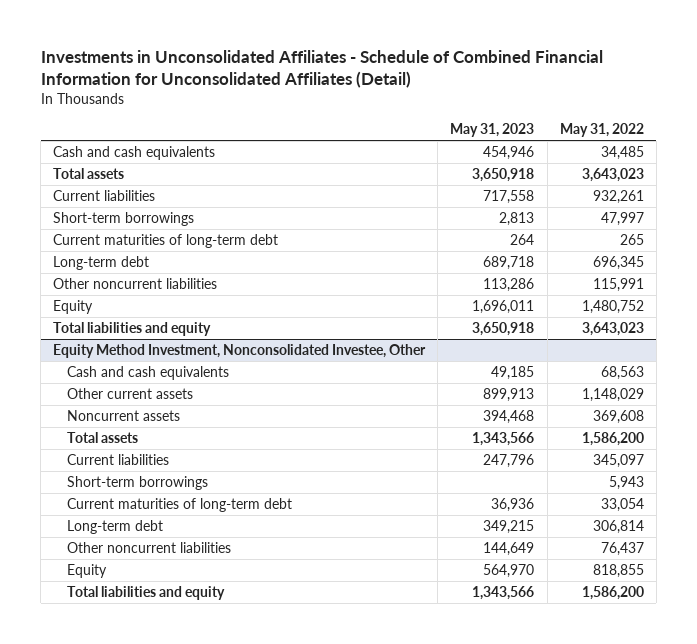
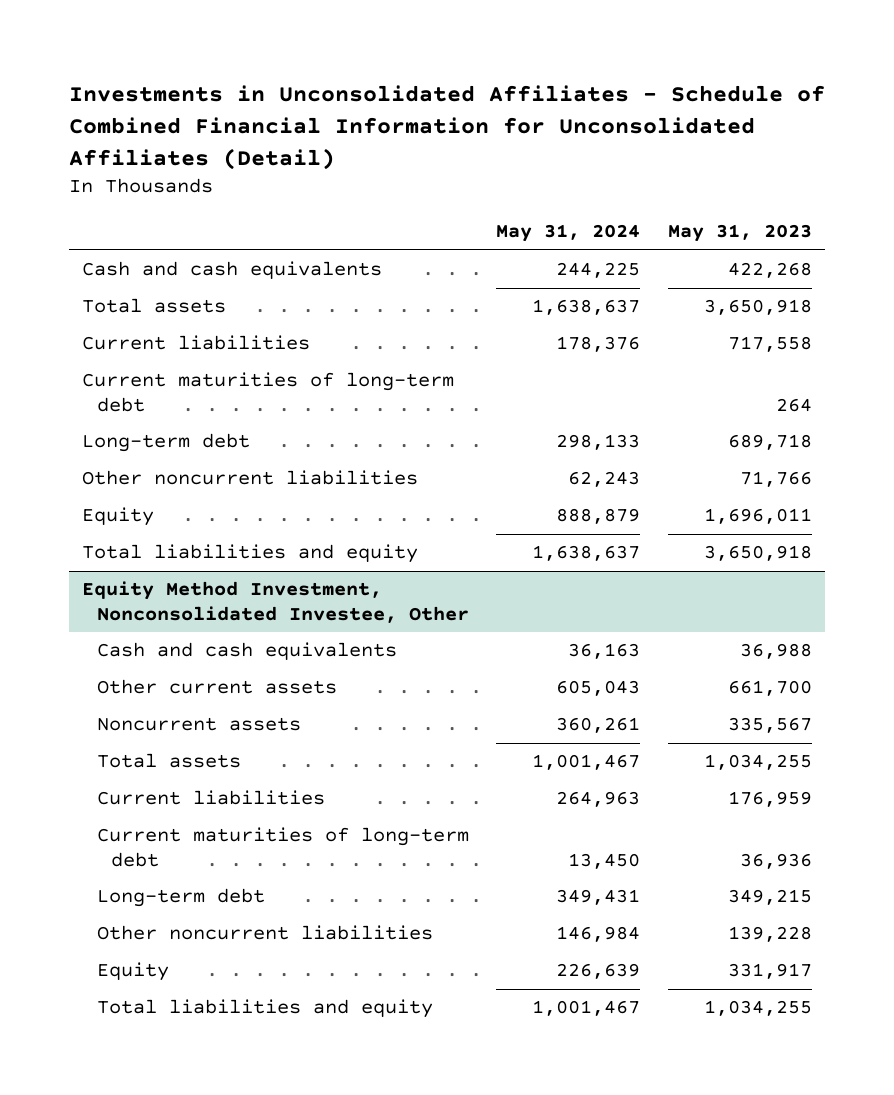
- | May 31, 2023 | May 31, 2022
+ | May 31, 2024 | May 31, 2023
- Cash and cash equivalents | 454,946 | 34,485
+ Cash and cash equivalents | 244,225 | 422,268
- Short-term borrowings | 2,813 | 47,997
- Other noncurrent liabilities | 113,286 | 115,991
+ Other noncurrent liabilities | 62,243 | 71,766
@ Equity Method Investment, Nonconsolidated Investee, Other
- Cash and cash equivalents | 49,185 | 68,563
- Other current assets | 899,913 | 1,148,029
- Noncurrent assets | 394,468 | 369,608
- Total assets | 1,343,566 | 1,586,200
- Current liabilities | 247,796 | 345,097
- Short-term borrowings | | 5,943
+ Cash and cash equivalents | 36,163 | 36,988
+ Other current assets | 605,043 | 661,700
+ Noncurrent assets | 360,261 | 335,567
+ Total assets | 1,001,467 | 1,034,255
+ Current liabilities | 264,963 | 176,959
- Other noncurrent liabilities | 144,649 | 76,437
- Equity | 564,970 | 818,855
- Total liabilities and equity | 1,343,566 | 1,586,200
+ Other noncurrent liabilities | 146,984 | 139,228
+ Equity | 226,639 | 331,917
+ Total liabilities and equity | 1,001,467 | 1,034,255

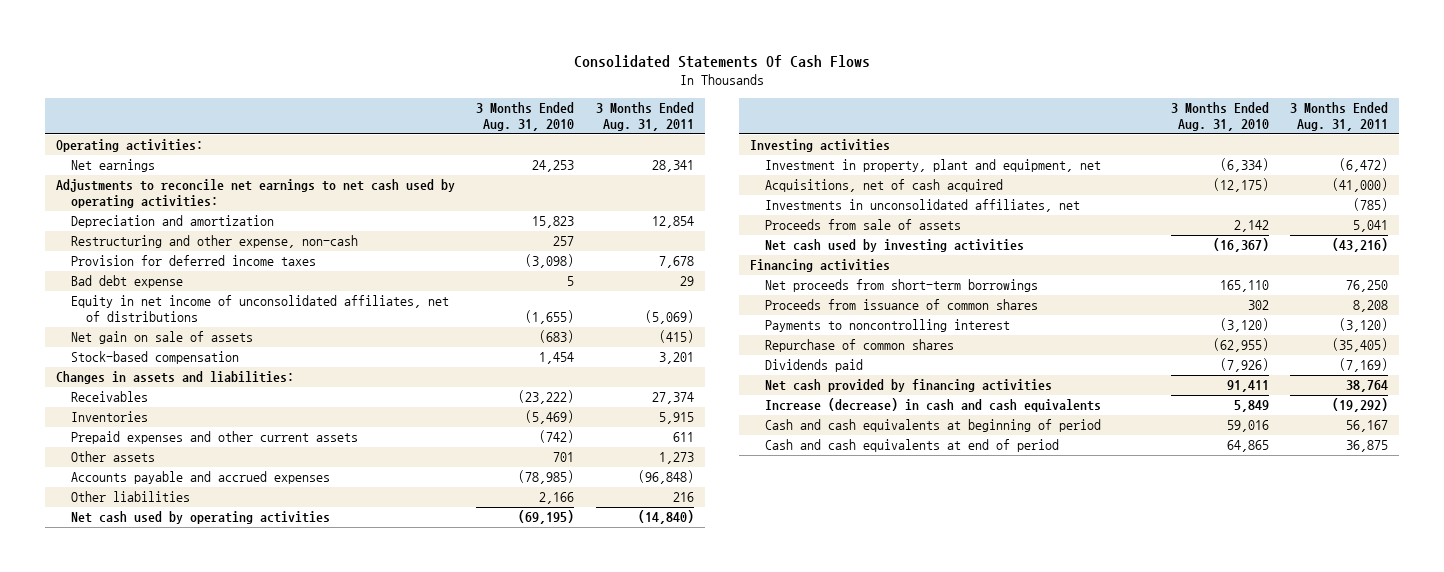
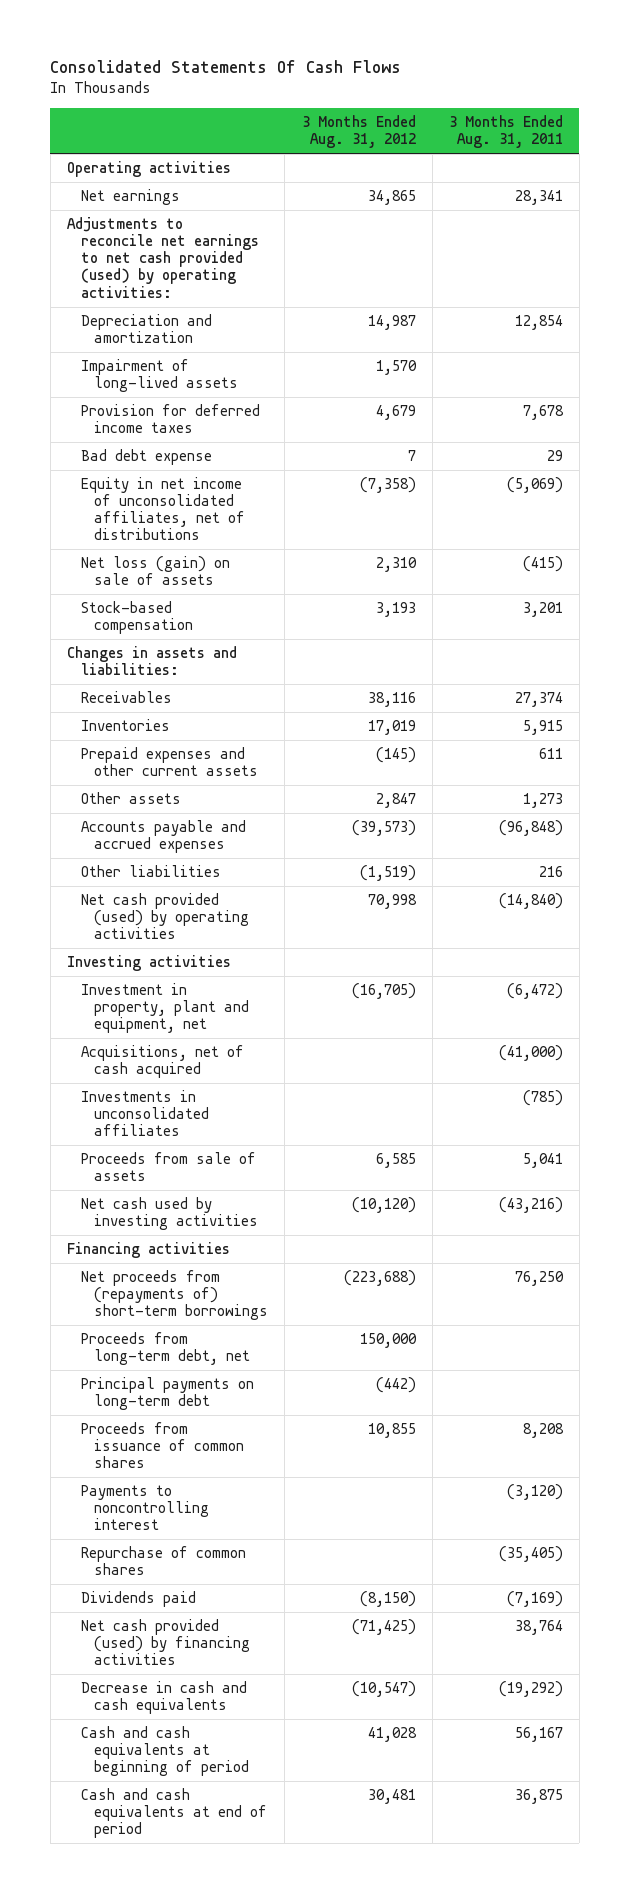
- | 3 Months Ended Aug. 31, 2010 | 3 Months Ended Aug. 31, 2011
+ | 3 Months Ended Aug. 31, 2012 | 3 Months Ended Aug. 31, 2011
- Operating activities:
+ Operating activities
- Adjustments to reconcile net earnings to net cash used by operating activities:
+ Adjustments to reconcile net earnings to net cash provided (used) by operating activities:
- Restructuring and other expense, non-cash | 257 |
+ Impairment of long-lived assets | 1,570 |
- Net gain on sale of assets | (683) | (415)
+ Net loss (gain) on sale of assets | 2,310 | (415)
- Net cash used by operating activities | (69,195) | (14,840)
+ Net cash provided (used) by operating activities | 70,998 | (14,840)
- Investments in unconsolidated affiliates, net | | (785)
+ Investments in unconsolidated affiliates | | (785)
- Net proceeds from short-term borrowings | 165,110 | 76,250
+ Net proceeds from (repayments of) short-term borrowings | (223,688) | 76,250
+ Proceeds from long-term debt, net | 150,000 |
+ Principal payments on long-term debt | (442) |
- Net cash provided by financing activities | 91,411 | 38,764
- Increase (decrease) in cash and cash equivalents | 5,849 | (19,292)
+ Net cash provided (used) by financing activities | (71,425) | 38,764
+ Decrease in cash and cash equivalents | (10,547) | (19,292)

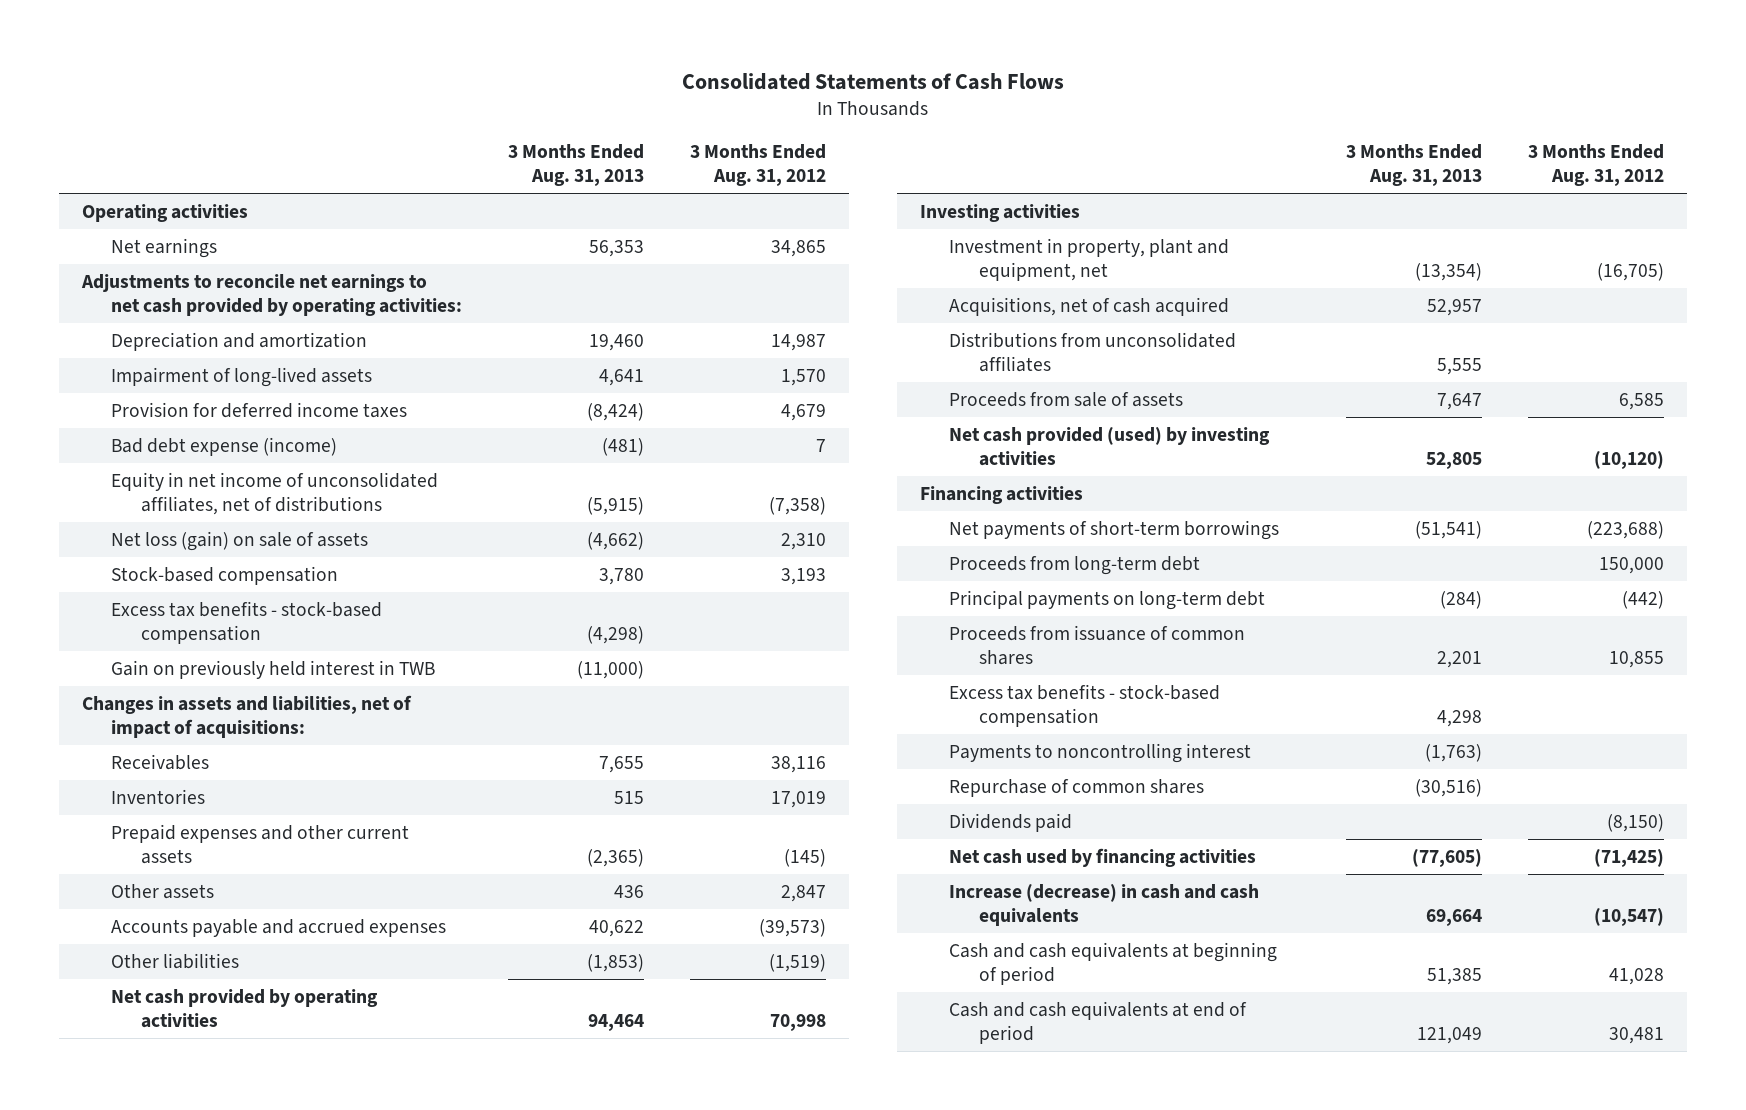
- Consolidated Statements Of Cash Flows
+ Consolidated Statements of Cash Flows
- | 3 Months Ended Aug. 31, 2012 | 3 Months Ended Aug. 31, 2011
+ | 3 Months Ended Aug. 31, 2013 | 3 Months Ended Aug. 31, 2012
- Adjustments to reconcile net earnings to net cash provided (used) by operating activities:
+ Adjustments to reconcile net earnings to net cash provided by operating activities:
- Bad debt expense | 7 | 29
+ Bad debt expense (income) | (481) | 7
- Changes in assets and liabilities:
+ Excess tax benefits - stock-based compensation | (4,298) |
+ Gain on previously held interest in TWB | (11,000) |
+ Changes in assets and liabilities, net of impact of acquisitions:
- Net cash provided (used) by operating activities | 70,998 | (14,840)
+ Net cash provided by operating activities | 94,464 | 70,998
- Investments in unconsolidated affiliates | | (785)
+ Distributions from unconsolidated affiliates | 5,555 |
- Net cash used by investing activities | (10,120) | (43,216)
+ Net cash provided (used) by investing activities | 52,805 | (10,120)
- Net proceeds from (repayments of) short-term borrowings | (223,688) | 76,250
- Proceeds from long-term debt, net | 150,000 |
+ Net payments of short-term borrowings | (51,541) | (223,688)
+ Proceeds from long-term debt | | 150,000
+ Excess tax benefits - stock-based compensation | 4,298 |
- Net cash provided (used) by financing activities | (71,425) | 38,764
- Decrease in cash and cash equivalents | (10,547) | (19,292)
+ Net cash used by financing activities | (77,605) | (71,425)
+ Increase (decrease) in cash and cash equivalents | 69,664 | (10,547)

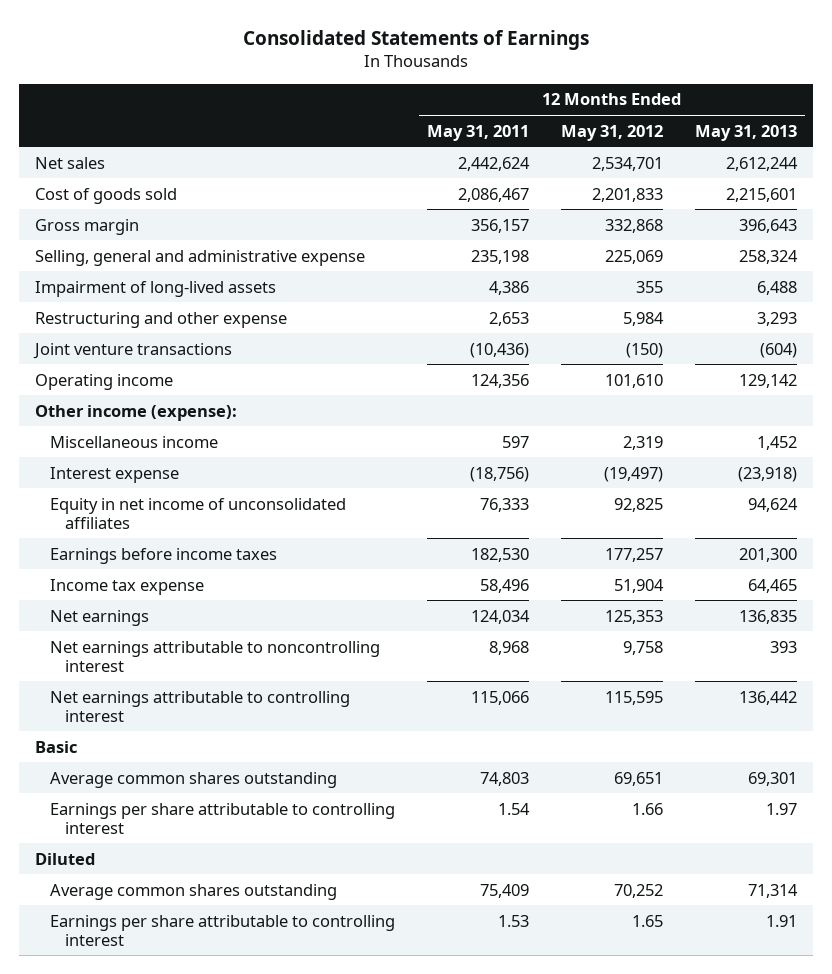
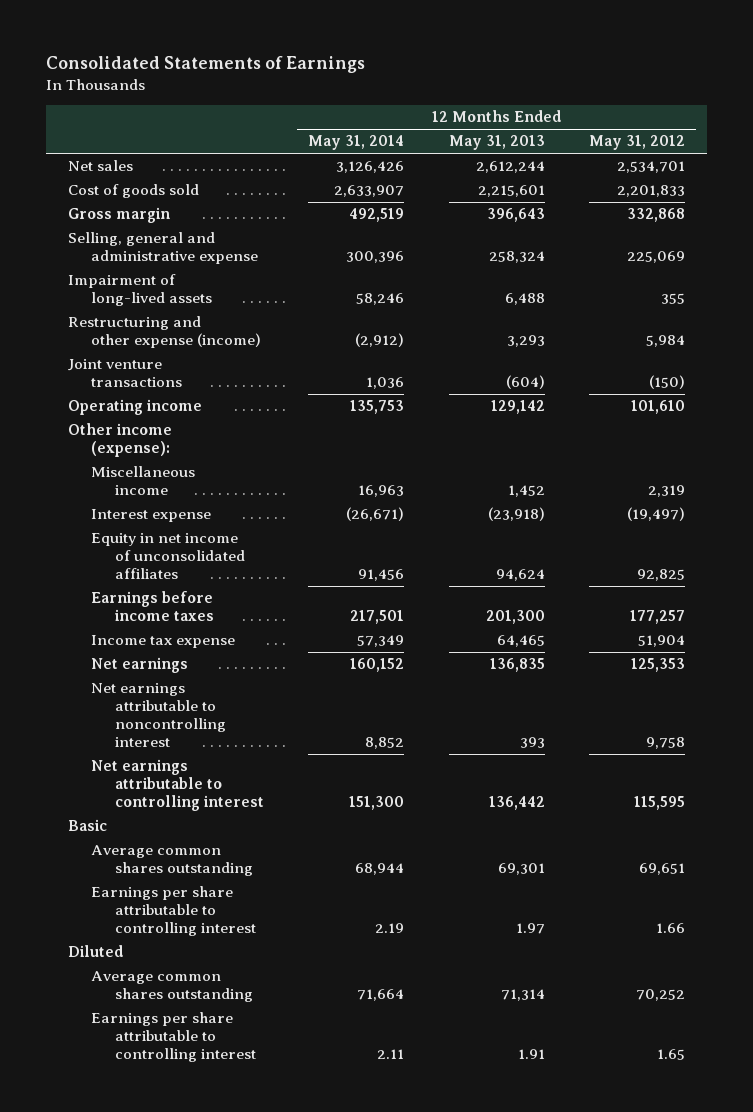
- | 12 Months Ended May 31, 2011 | 12 Months Ended May 31, 2012 | 12 Months Ended May 31, 2013
+ | 12 Months Ended May 31, 2014 | 12 Months Ended May 31, 2013 | 12 Months Ended May 31, 2012
- Restructuring and other expense | 2,653 | 5,984 | 3,293
+ Restructuring and other expense (income) | (2,912) | 3,293 | 5,984

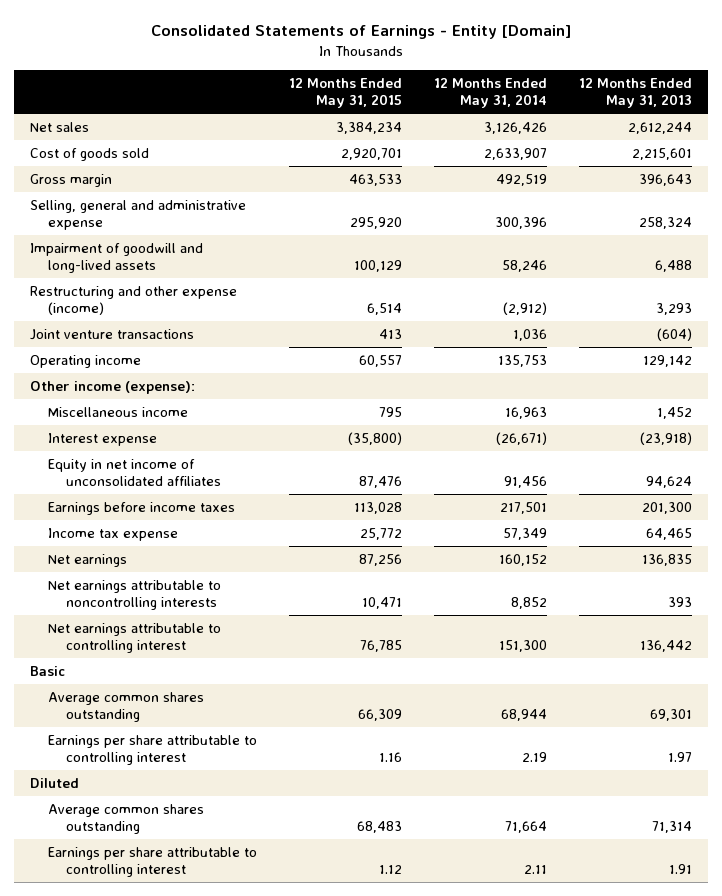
- Consolidated Statements of Earnings
+ Consolidated Statements of Earnings - Entity [Domain]
- | 12 Months Ended May 31, 2014 | 12 Months Ended May 31, 2013 | 12 Months Ended May 31, 2012
+ | 12 Months Ended May 31, 2015 | 12 Months Ended May 31, 2014 | 12 Months Ended May 31, 2013
- Impairment of long-lived assets | 58,246 | 6,488 | 355
+ Impairment of goodwill and long-lived assets | 100,129 | 58,246 | 6,488
- Net earnings attributable to noncontrolling interest | 8,852 | 393 | 9,758
+ Net earnings attributable to noncontrolling interests | 10,471 | 8,852 | 393

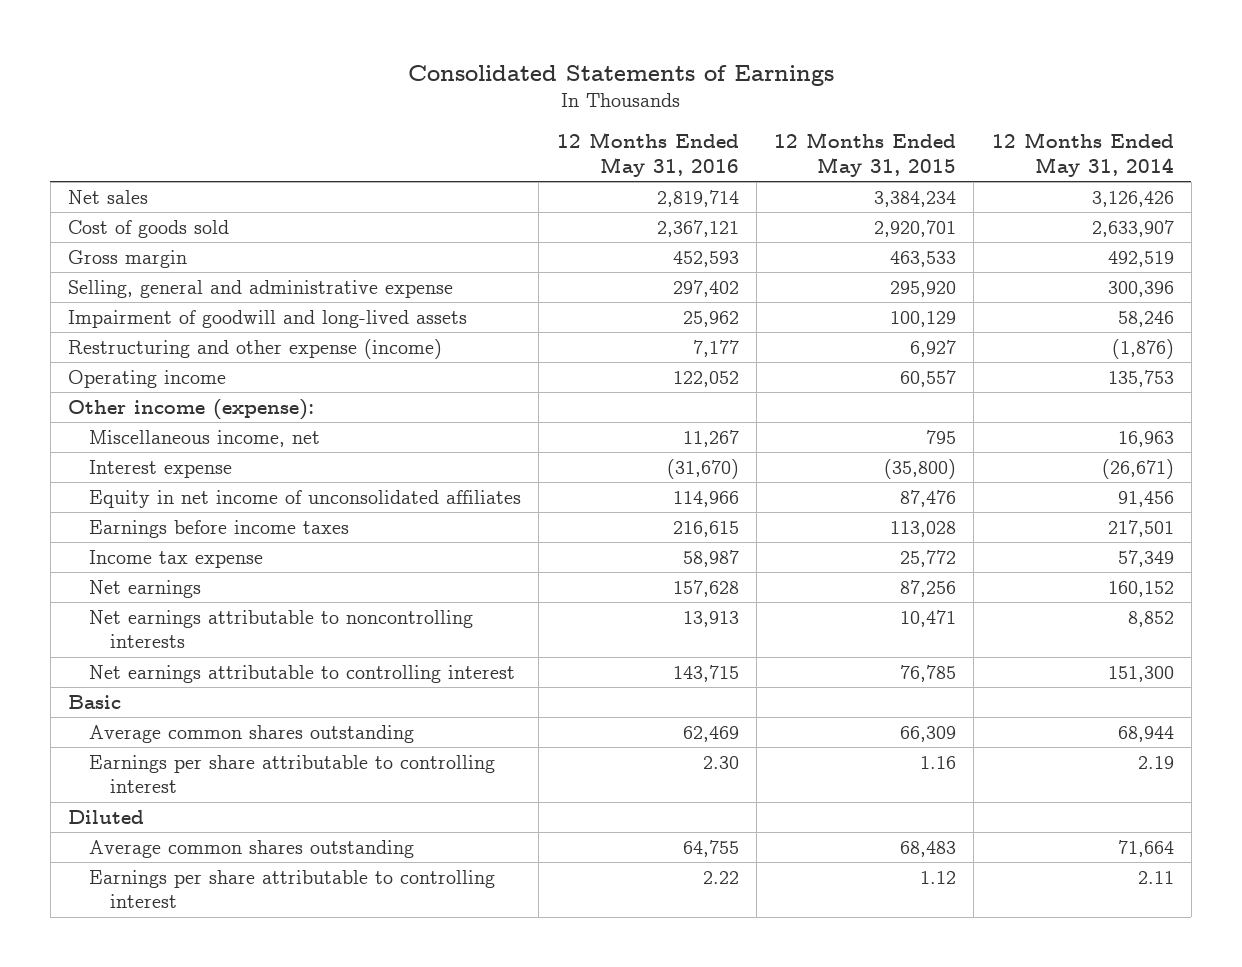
- Consolidated Statements of Earnings - Entity [Domain]
+ Consolidated Statements of Earnings
- | 12 Months Ended May 31, 2015 | 12 Months Ended May 31, 2014 | 12 Months Ended May 31, 2013
+ | 12 Months Ended May 31, 2016 | 12 Months Ended May 31, 2015 | 12 Months Ended May 31, 2014
- Restructuring and other expense (income) | 6,514 | (2,912) | 3,293
- Joint venture transactions | 413 | 1,036 | (604)
+ Restructuring and other expense (income) | 7,177 | 6,927 | (1,876)
- Miscellaneous income | 795 | 16,963 | 1,452
+ Miscellaneous income, net | 11,267 | 795 | 16,963

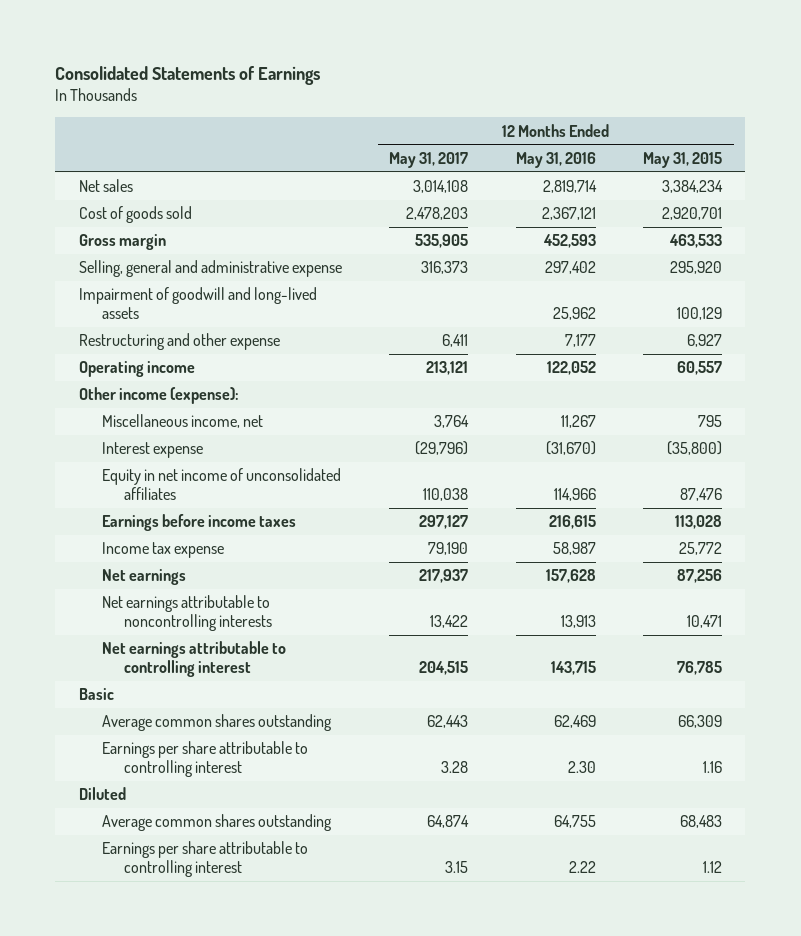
- | 12 Months Ended May 31, 2016 | 12 Months Ended May 31, 2015 | 12 Months Ended May 31, 2014
+ | 12 Months Ended May 31, 2017 | 12 Months Ended May 31, 2016 | 12 Months Ended May 31, 2015
- Restructuring and other expense (income) | 7,177 | 6,927 | (1,876)
+ Restructuring and other expense | 6,411 | 7,177 | 6,927

